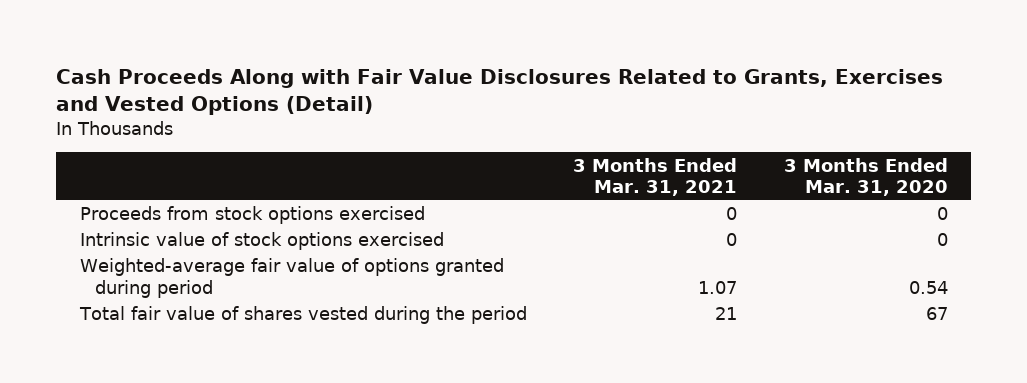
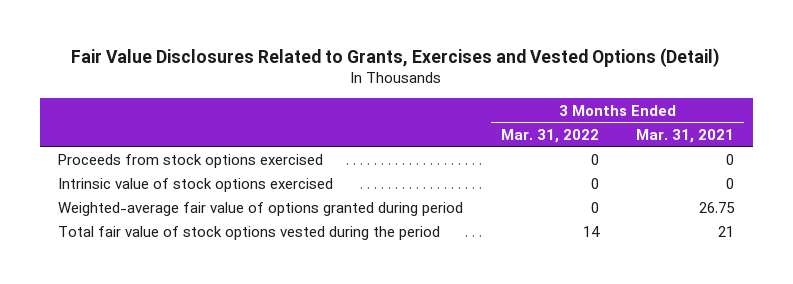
- Cash Proceeds Along with Fair Value Disclosures Related to Grants, Exercises and Vested Options (Detail)
+ Fair Value Disclosures Related to Grants, Exercises and Vested Options (Detail)
- | 3 Months Ended Mar. 31, 2021 | 3 Months Ended Mar. 31, 2020
+ | 3 Months Ended Mar. 31, 2022 | 3 Months Ended Mar. 31, 2021
- Weighted-average fair value of options granted during period | 1.07 | 0.54
- Total fair value of shares vested during the period | 21 | 67
+ Weighted-average fair value of options granted during period | 0 | 26.75
+ Total fair value of stock options vested during the period | 14 | 21

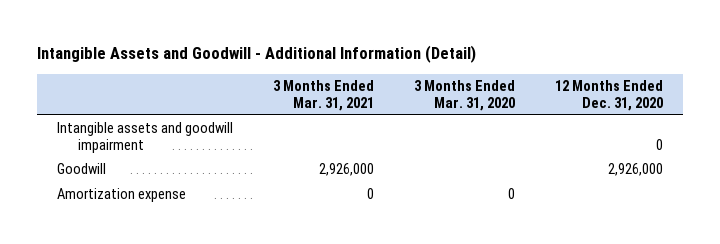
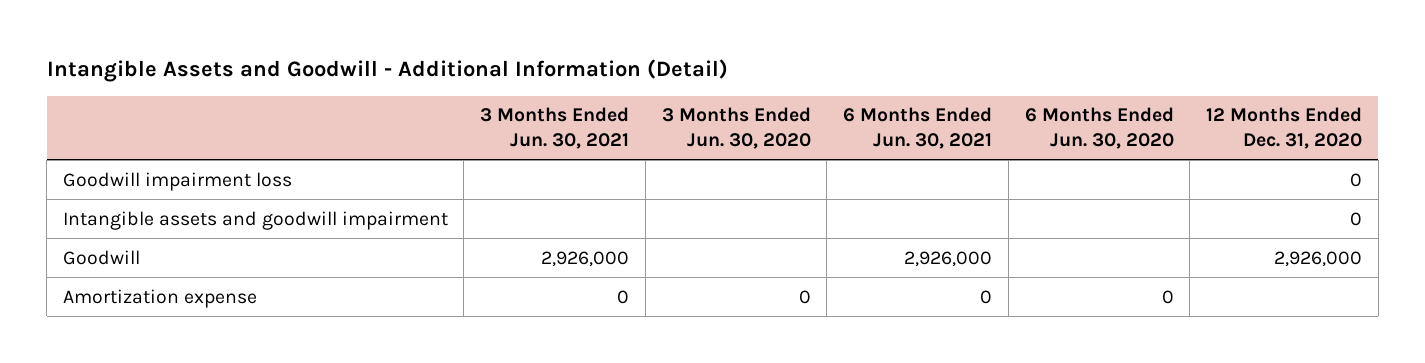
- | 3 Months Ended Mar. 31, 2021 | 3 Months Ended Mar. 31, 2020 | 12 Months Ended Dec. 31, 2020
+ | 3 Months Ended Jun. 30, 2021 | 3 Months Ended Jun. 30, 2020 | 6 Months Ended Jun. 30, 2021 | 6 Months Ended Jun. 30, 2020 | 12 Months Ended Dec. 31, 2020
+ Goodwill impairment loss | | | | | 0

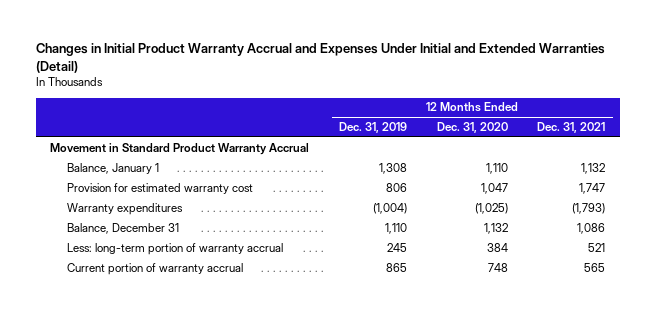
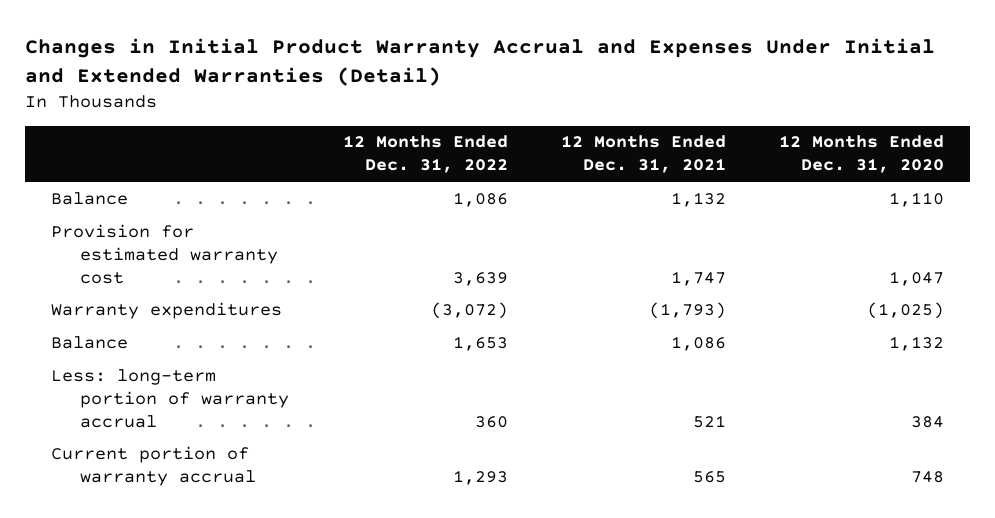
- | 12 Months Ended Dec. 31, 2019 | 12 Months Ended Dec. 31, 2020 | 12 Months Ended Dec. 31, 2021
+ | 12 Months Ended Dec. 31, 2022 | 12 Months Ended Dec. 31, 2021 | 12 Months Ended Dec. 31, 2020
- Movement in Standard Product Warranty Accrual
- Balance, January 1 | 1,308 | 1,110 | 1,132
+ Balance | 1,086 | 1,132 | 1,110
- Balance, December 31 | 1,110 | 1,132 | 1,086
+ Balance | 1,653 | 1,086 | 1,132

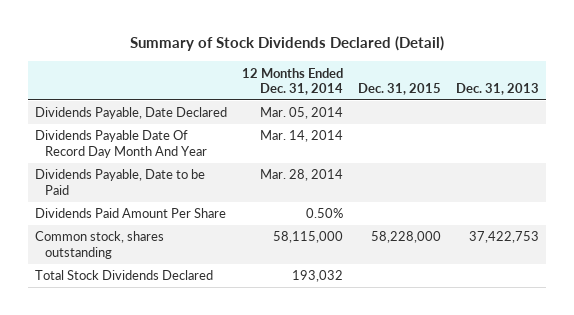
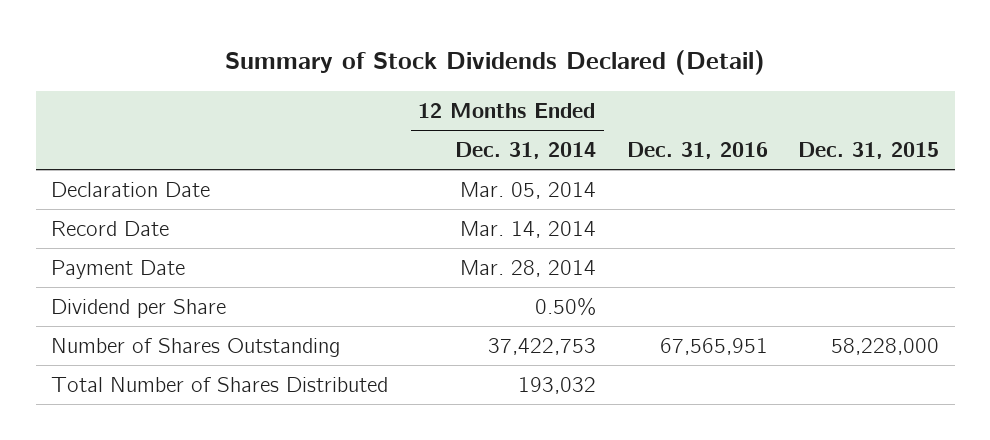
- | 12 Months Ended Dec. 31, 2014 | Dec. 31, 2015 | Dec. 31, 2013
+ | 12 Months Ended Dec. 31, 2014 | Dec. 31, 2016 | Dec. 31, 2015
- Dividends Payable, Date Declared | Mar. 05, 2014 | |
- Dividends Payable Date Of Record Day Month And Year | Mar. 14, 2014 | |
- Dividends Payable, Date to be Paid | Mar. 28, 2014 | |
- Dividends Paid Amount Per Share | 0.50% | |
- Common stock, shares outstanding | 58,115,000 | 58,228,000 | 37,422,753
- Total Stock Dividends Declared | 193,032 | |
+ Declaration Date | Mar. 05, 2014 | |
+ Record Date | Mar. 14, 2014 | |
+ Payment Date | Mar. 28, 2014 | |
+ Dividend per Share | 0.50% | |
+ Number of Shares Outstanding | 37,422,753 | 67,565,951 | 58,228,000
+ Total Number of Shares Distributed | 193,032 | |

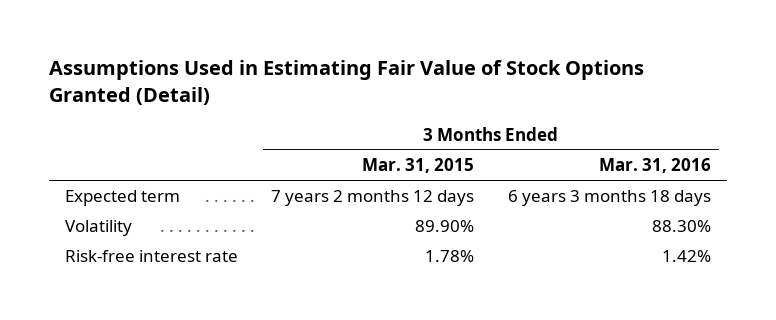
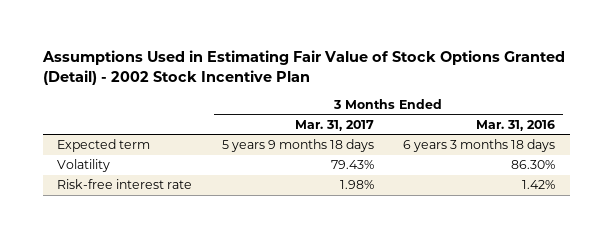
- Assumptions Used in Estimating Fair Value of Stock Options Granted (Detail)
+ Assumptions Used in Estimating Fair Value of Stock Options Granted (Detail) - 2002 Stock Incentive Plan
- | 3 Months Ended Mar. 31, 2015 | 3 Months Ended Mar. 31, 2016
+ | 3 Months Ended Mar. 31, 2017 | 3 Months Ended Mar. 31, 2016
- Volatility | 89.90% | 88.30%
+ Volatility | 79.43% | 86.30%

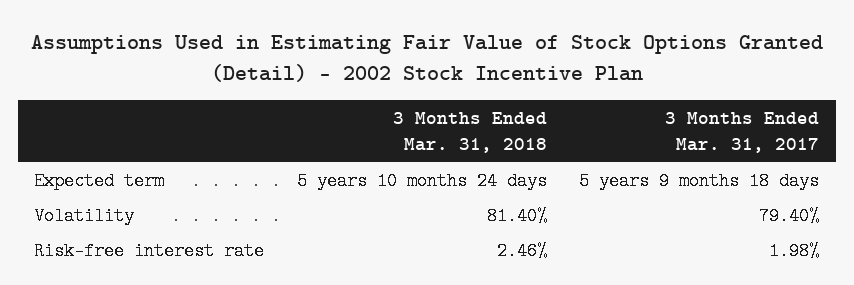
- | 3 Months Ended Mar. 31, 2017 | 3 Months Ended Mar. 31, 2016
+ | 3 Months Ended Mar. 31, 2018 | 3 Months Ended Mar. 31, 2017
- Volatility | 79.43% | 86.30%
+ Volatility | 81.40% | 79.40%

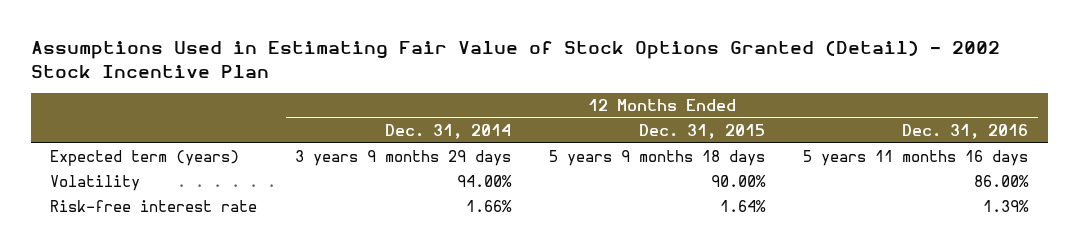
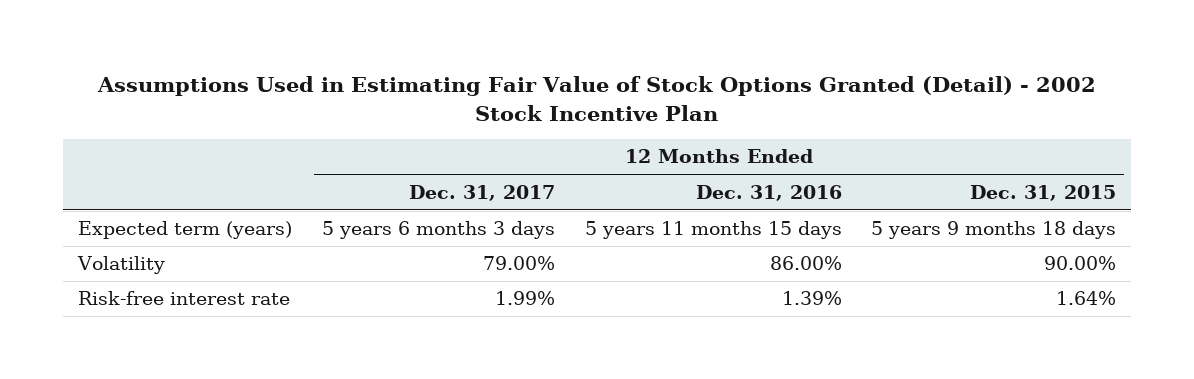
- | 12 Months Ended Dec. 31, 2014 | 12 Months Ended Dec. 31, 2015 | 12 Months Ended Dec. 31, 2016
+ | 12 Months Ended Dec. 31, 2017 | 12 Months Ended Dec. 31, 2016 | 12 Months Ended Dec. 31, 2015
- Expected term (years) | 3 years 9 months 29 days | 5 years 9 months 18 days | 5 years 11 months 16 days
+ Expected term (years) | 5 years 6 months 3 days | 5 years 11 months 15 days | 5 years 9 months 18 days

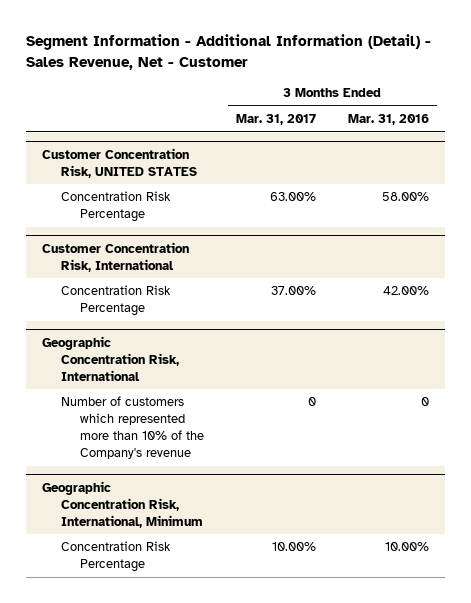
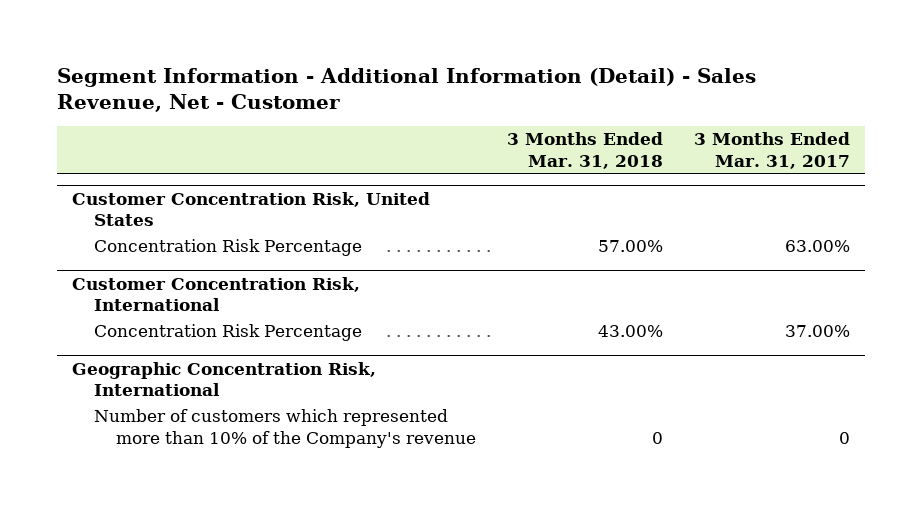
- | 3 Months Ended Mar. 31, 2017 | 3 Months Ended Mar. 31, 2016
+ | 3 Months Ended Mar. 31, 2018 | 3 Months Ended Mar. 31, 2017
- Customer Concentration Risk, UNITED STATES
+ Customer Concentration Risk, United States
- Geographic Concentration Risk, International, Minimum
- Concentration Risk Percentage | 10.00% | 10.00%

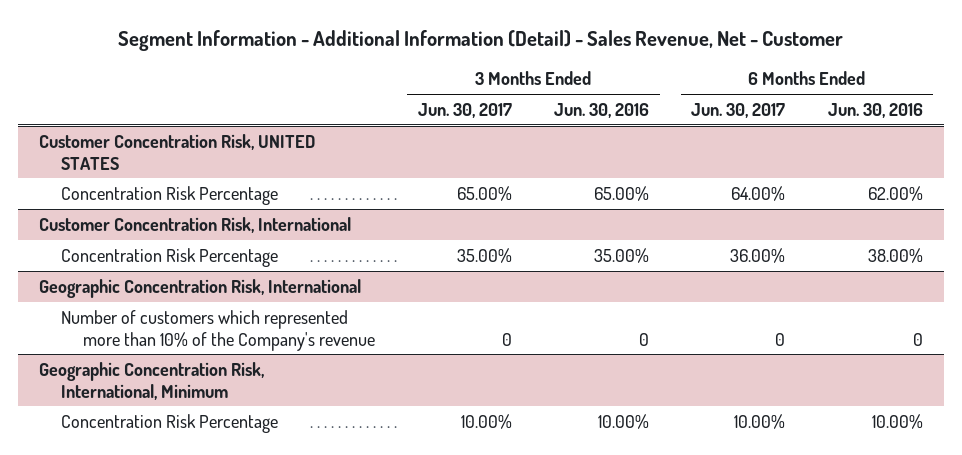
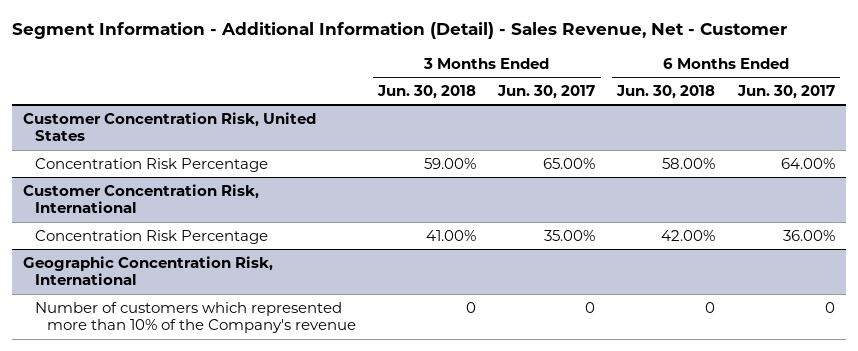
- | 3 Months Ended Jun. 30, 2017 | 3 Months Ended Jun. 30, 2016 | 6 Months Ended Jun. 30, 2017 | 6 Months Ended Jun. 30, 2016
+ | 3 Months Ended Jun. 30, 2018 | 3 Months Ended Jun. 30, 2017 | 6 Months Ended Jun. 30, 2018 | 6 Months Ended Jun. 30, 2017
- Customer Concentration Risk, UNITED STATES
+ Customer Concentration Risk, United States
- Geographic Concentration Risk, International, Minimum
- Concentration Risk Percentage | 10.00% | 10.00% | 10.00% | 10.00%

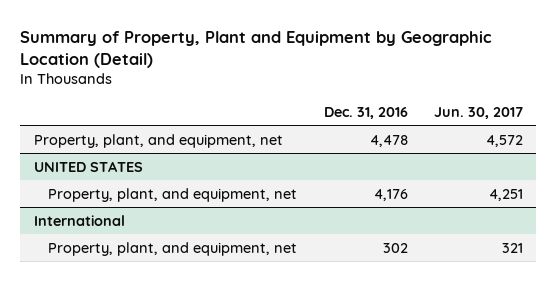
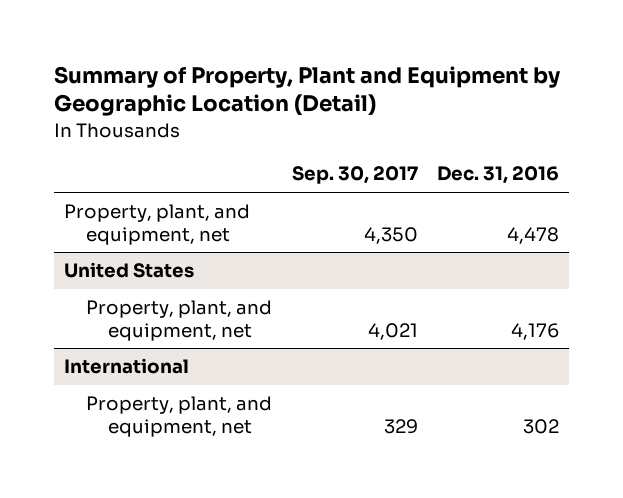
- | Dec. 31, 2016 | Jun. 30, 2017
+ | Sep. 30, 2017 | Dec. 31, 2016
- UNITED STATES
+ United States

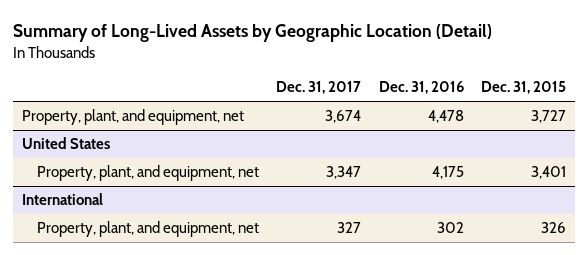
- Summary of Property, Plant and Equipment by Geographic Location (Detail)
+ Summary of Long-Lived Assets by Geographic Location (Detail)
- | Sep. 30, 2017 | Dec. 31, 2016
+ | Dec. 31, 2017 | Dec. 31, 2016 | Dec. 31, 2015
@ United States
- Property, plant, and equipment, net | 4,021 | 4,176
+ Property, plant, and equipment, net | 3,347 | 4,175 | 3,401

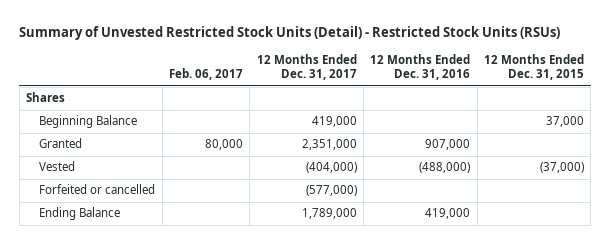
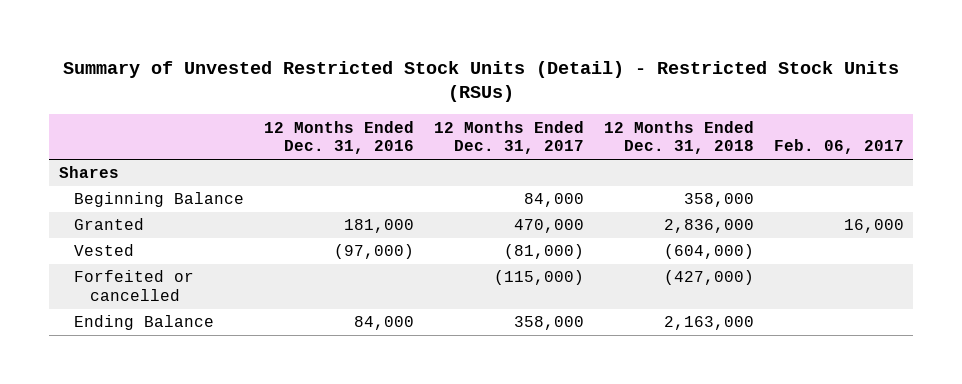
- | Feb. 06, 2017 | 12 Months Ended Dec. 31, 2017 | 12 Months Ended Dec. 31, 2016 | 12 Months Ended Dec. 31, 2015
+ | 12 Months Ended Dec. 31, 2016 | 12 Months Ended Dec. 31, 2017 | 12 Months Ended Dec. 31, 2018 | Feb. 06, 2017
- Beginning Balance | | 419,000 | | 37,000
- Granted | 80,000 | 2,351,000 | 907,000 |
- Vested | | (404,000) | (488,000) | (37,000)
- Forfeited or cancelled | | (577,000) | |
- Ending Balance | | 1,789,000 | 419,000 |
+ Beginning Balance | | 84,000 | 358,000 |
+ Granted | 181,000 | 470,000 | 2,836,000 | 16,000
+ Vested | (97,000) | (81,000) | (604,000) |
+ Forfeited or cancelled | | (115,000) | (427,000) |
+ Ending Balance | 84,000 | 358,000 | 2,163,000 |

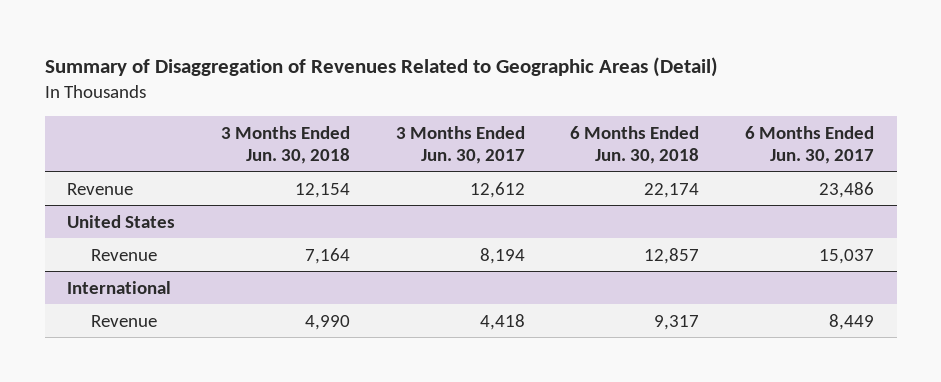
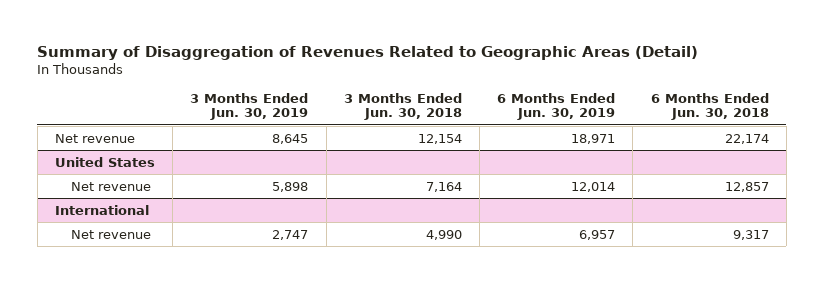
- | 3 Months Ended Jun. 30, 2018 | 3 Months Ended Jun. 30, 2017 | 6 Months Ended Jun. 30, 2018 | 6 Months Ended Jun. 30, 2017
+ | 3 Months Ended Jun. 30, 2019 | 3 Months Ended Jun. 30, 2018 | 6 Months Ended Jun. 30, 2019 | 6 Months Ended Jun. 30, 2018
- Revenue | 12,154 | 12,612 | 22,174 | 23,486
+ Net revenue | 8,645 | 12,154 | 18,971 | 22,174
@ United States
- Revenue | 7,164 | 8,194 | 12,857 | 15,037
+ Net revenue | 5,898 | 7,164 | 12,014 | 12,857
@ International
- Revenue | 4,990 | 4,418 | 9,317 | 8,449
+ Net revenue | 2,747 | 4,990 | 6,957 | 9,317

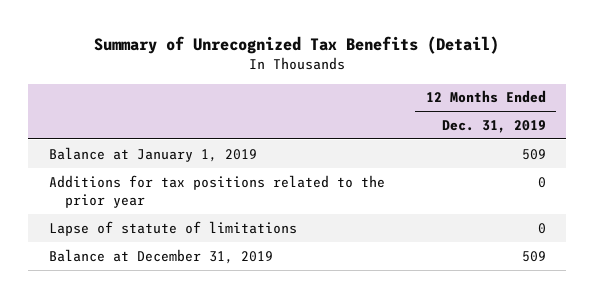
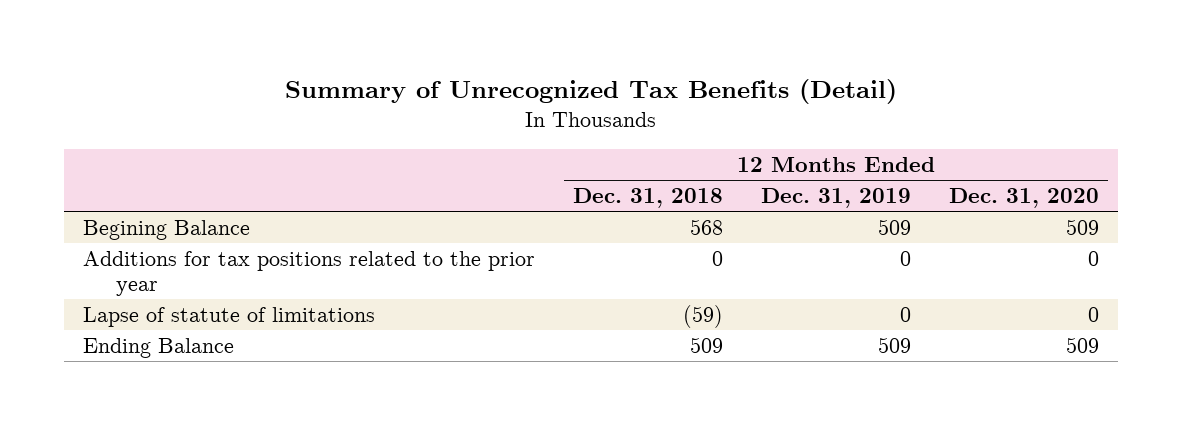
- | 12 Months Ended Dec. 31, 2019
+ | 12 Months Ended Dec. 31, 2018 | 12 Months Ended Dec. 31, 2019 | 12 Months Ended Dec. 31, 2020
- Balance at January 1, 2019 | 509
+ Begining Balance | 568 | 509 | 509
- Balance at December 31, 2019 | 509
+ Ending Balance | 509 | 509 | 509

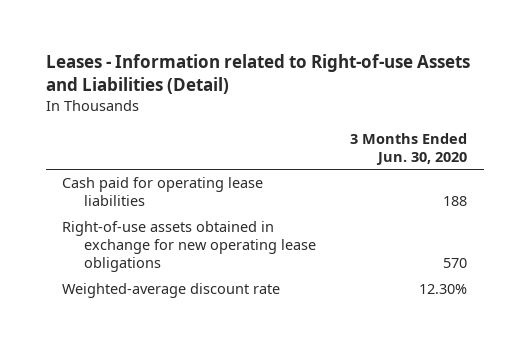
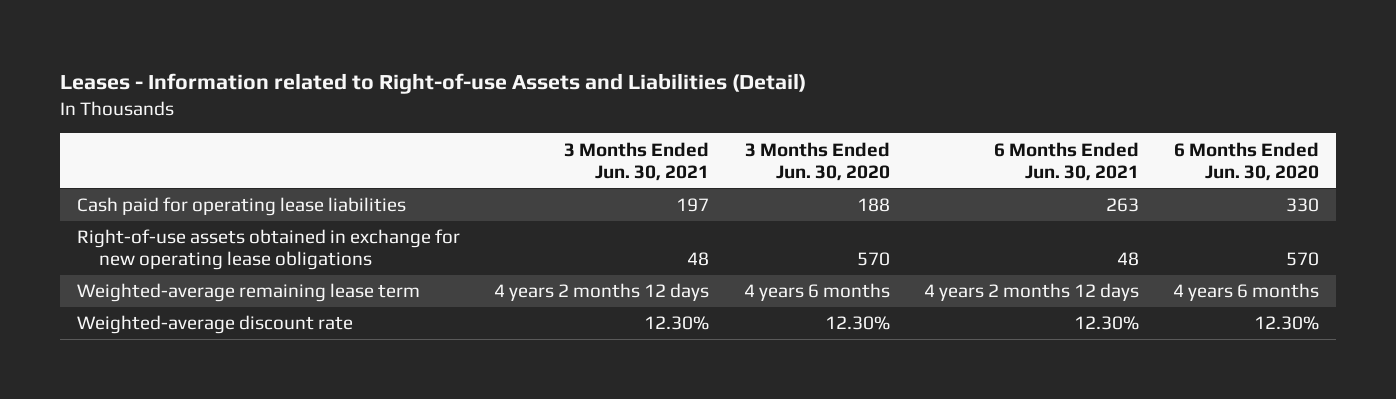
- | 3 Months Ended Jun. 30, 2020
+ | 3 Months Ended Jun. 30, 2021 | 3 Months Ended Jun. 30, 2020 | 6 Months Ended Jun. 30, 2021 | 6 Months Ended Jun. 30, 2020
+ Weighted-average remaining lease term | 4 years 2 months 12 days | 4 years 6 months | 4 years 2 months 12 days | 4 years 6 months

